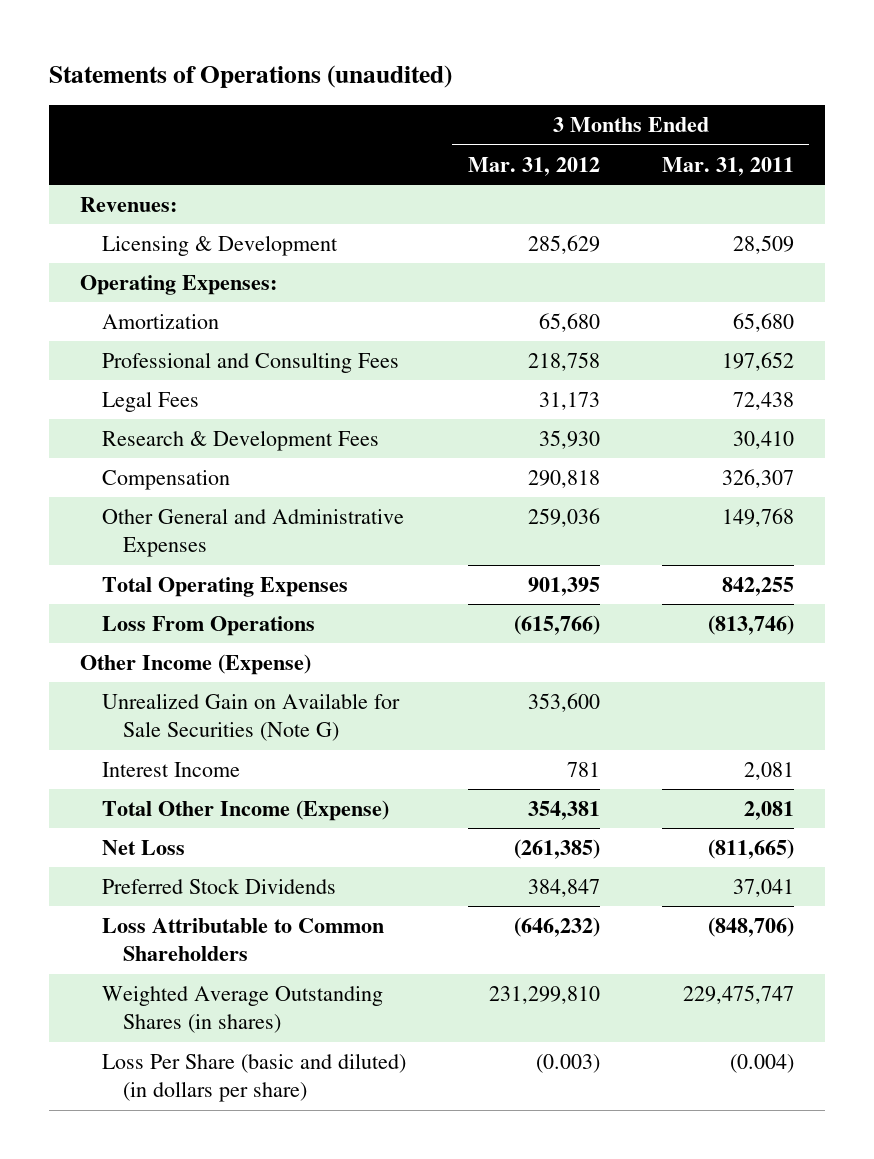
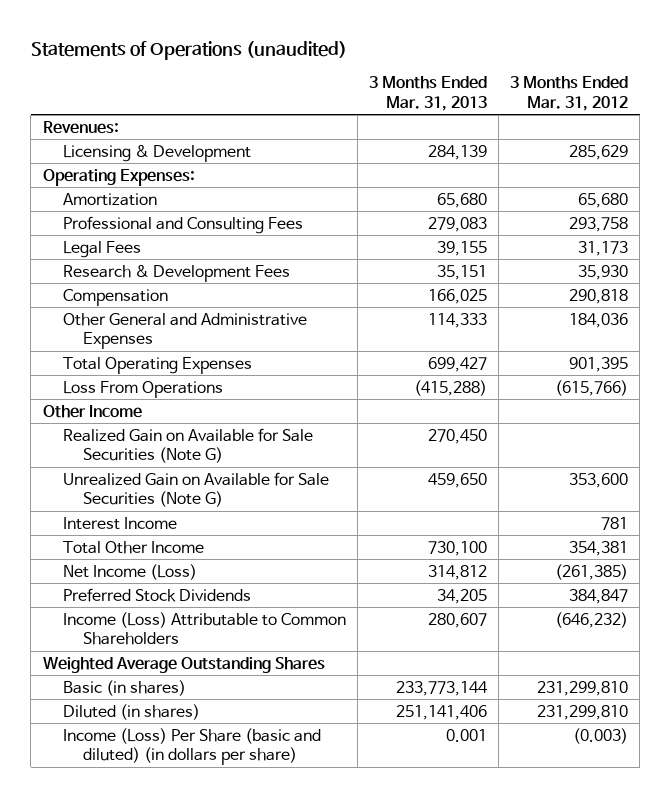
- | 3 Months Ended Mar. 31, 2012 | 3 Months Ended Mar. 31, 2011
+ | 3 Months Ended Mar. 31, 2013 | 3 Months Ended Mar. 31, 2012
- Professional and Consulting Fees | 218,758 | 197,652
+ Professional and Consulting Fees | 279,083 | 293,758
- Other General and Administrative Expenses | 259,036 | 149,768
+ Other General and Administrative Expenses | 114,333 | 184,036
- Other Income (Expense)
+ Other Income
+ Realized Gain on Available for Sale Securities (Note G) | 270,450 |
- Total Other Income (Expense) | 354,381 | 2,081
- Net Loss | (261,385) | (811,665)
+ Total Other Income | 730,100 | 354,381
+ Net Income (Loss) | 314,812 | (261,385)
- Loss Attributable to Common Shareholders | (646,232) | (848,706)
- Weighted Average Outstanding Shares (in shares) | 231,299,810 | 229,475,747
- Loss Per Share (basic and diluted) (in dollars per share) | (0.003) | (0.004)
+ Income (Loss) Attributable to Common Shareholders | 280,607 | (646,232)
+ Weighted Average Outstanding Shares
+ Basic (in shares) | 233,773,144 | 231,299,810
+ Diluted (in shares) | 251,141,406 | 231,299,810
+ Income (Loss) Per Share (basic and diluted) (in dollars per share) | 0.001 | (0.003)

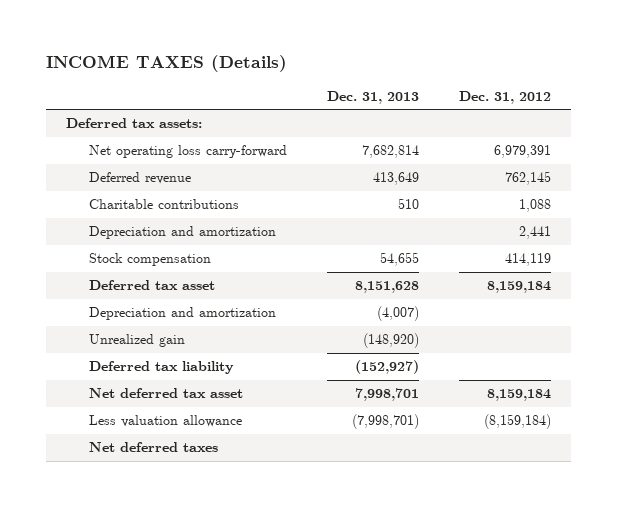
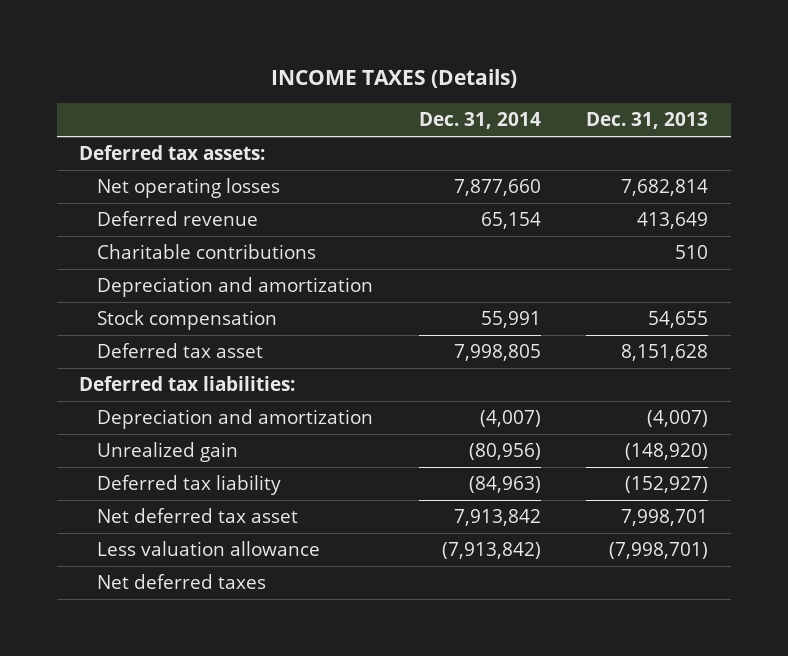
- | Dec. 31, 2013 | Dec. 31, 2012
+ | Dec. 31, 2014 | Dec. 31, 2013
- Net operating loss carry-forward | 7,682,814 | 6,979,391
+ Net operating losses | 7,877,660 | 7,682,814
+ Deferred tax liabilities:

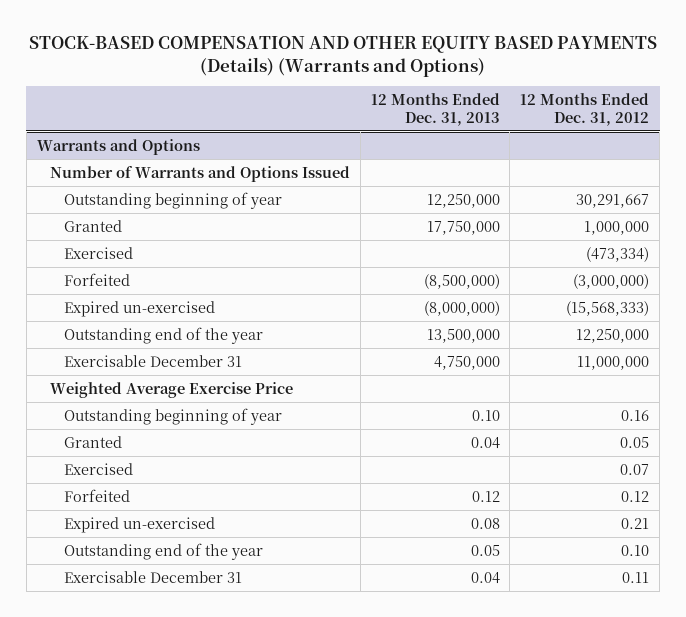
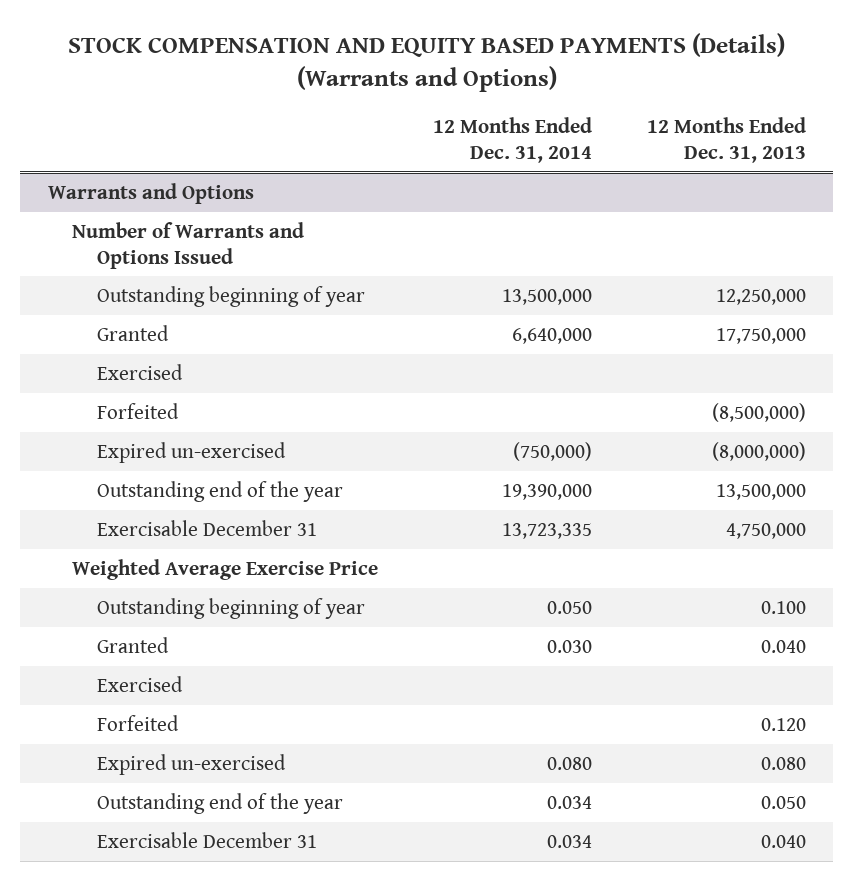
- STOCK-BASED COMPENSATION AND OTHER EQUITY BASED PAYMENTS (Details) (Warrants and Options)
+ STOCK COMPENSATION AND EQUITY BASED PAYMENTS (Details) (Warrants and Options)
- | 12 Months Ended Dec. 31, 2013 | 12 Months Ended Dec. 31, 2012
+ | 12 Months Ended Dec. 31, 2014 | 12 Months Ended Dec. 31, 2013
@ Warrants and Options
- Outstanding beginning of year | 0.10 | 0.16
- Granted | 0.04 | 0.05
+ Outstanding beginning of year | 0.050 | 0.100
+ Granted | 0.030 | 0.040
- Forfeited | 0.12 | 0.12
- Expired un-exercised | 0.08 | 0.21
- Outstanding end of the year | 0.05 | 0.10
- Exercisable December 31 | 0.04 | 0.11
+ Forfeited | | 0.120
+ Expired un-exercised | 0.080 | 0.080
+ Outstanding end of the year | 0.034 | 0.050
+ Exercisable December 31 | 0.034 | 0.040

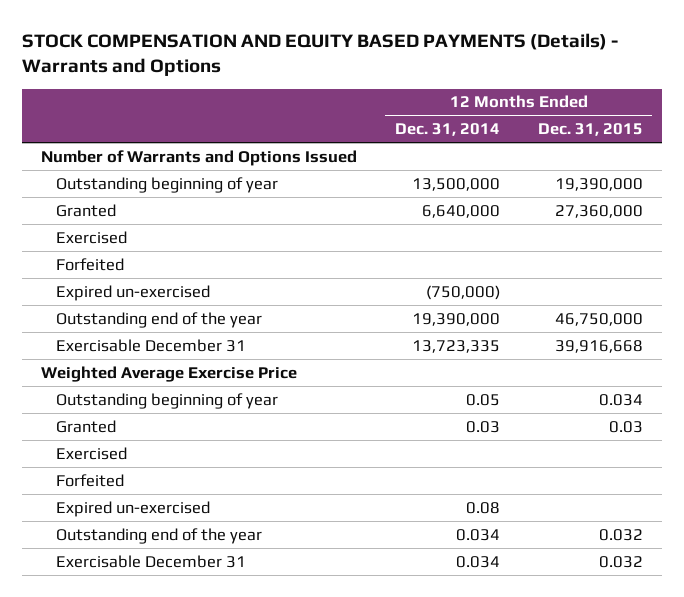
- STOCK COMPENSATION AND EQUITY BASED PAYMENTS (Details) (Warrants and Options)
+ STOCK COMPENSATION AND EQUITY BASED PAYMENTS (Details) - Warrants and Options
- | 12 Months Ended Dec. 31, 2014 | 12 Months Ended Dec. 31, 2013
+ | 12 Months Ended Dec. 31, 2014 | 12 Months Ended Dec. 31, 2015
- Warrants and Options
- Outstanding beginning of year | 0.050 | 0.100
- Granted | 0.030 | 0.040
+ Outstanding beginning of year | 0.05 | 0.034
+ Granted | 0.03 | 0.03
- Expired un-exercised | 0.080 | 0.080
+ Expired un-exercised | 0.08 |

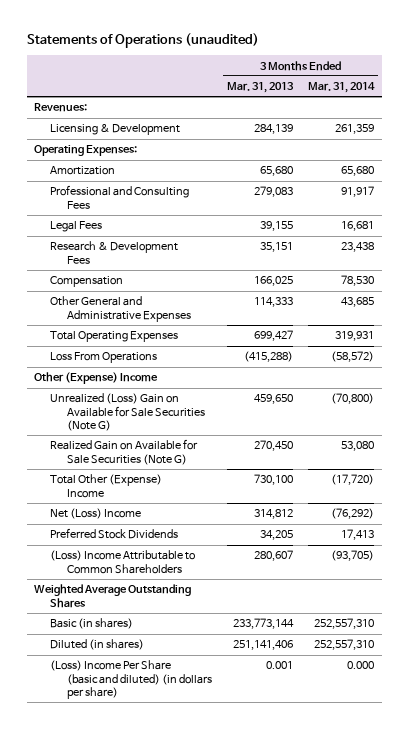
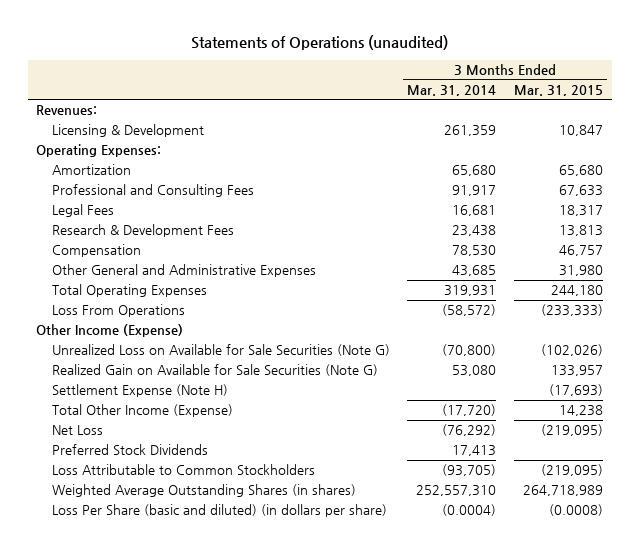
- | 3 Months Ended Mar. 31, 2013 | 3 Months Ended Mar. 31, 2014
+ | 3 Months Ended Mar. 31, 2014 | 3 Months Ended Mar. 31, 2015
- Other (Expense) Income
- Unrealized (Loss) Gain on Available for Sale Securities (Note G) | 459,650 | (70,800)
+ Other Income (Expense)
+ Unrealized Loss on Available for Sale Securities (Note G) | (70,800) | (102,026)
- Total Other (Expense) Income | 730,100 | (17,720)
- Net (Loss) Income | 314,812 | (76,292)
+ Settlement Expense (Note H) | | (17,693)
+ Total Other Income (Expense) | (17,720) | 14,238
+ Net Loss | (76,292) | (219,095)
- (Loss) Income Attributable to Common Shareholders | 280,607 | (93,705)
- Weighted Average Outstanding Shares
- Basic (in shares) | 233,773,144 | 252,557,310
- Diluted (in shares) | 251,141,406 | 252,557,310
- (Loss) Income Per Share (basic and diluted) (in dollars per share) | 0.001 | 0.000
+ Loss Attributable to Common Stockholders | (93,705) | (219,095)
+ Weighted Average Outstanding Shares (in shares) | 252,557,310 | 264,718,989
+ Loss Per Share (basic and diluted) (in dollars per share) | (0.0004) | (0.0008)

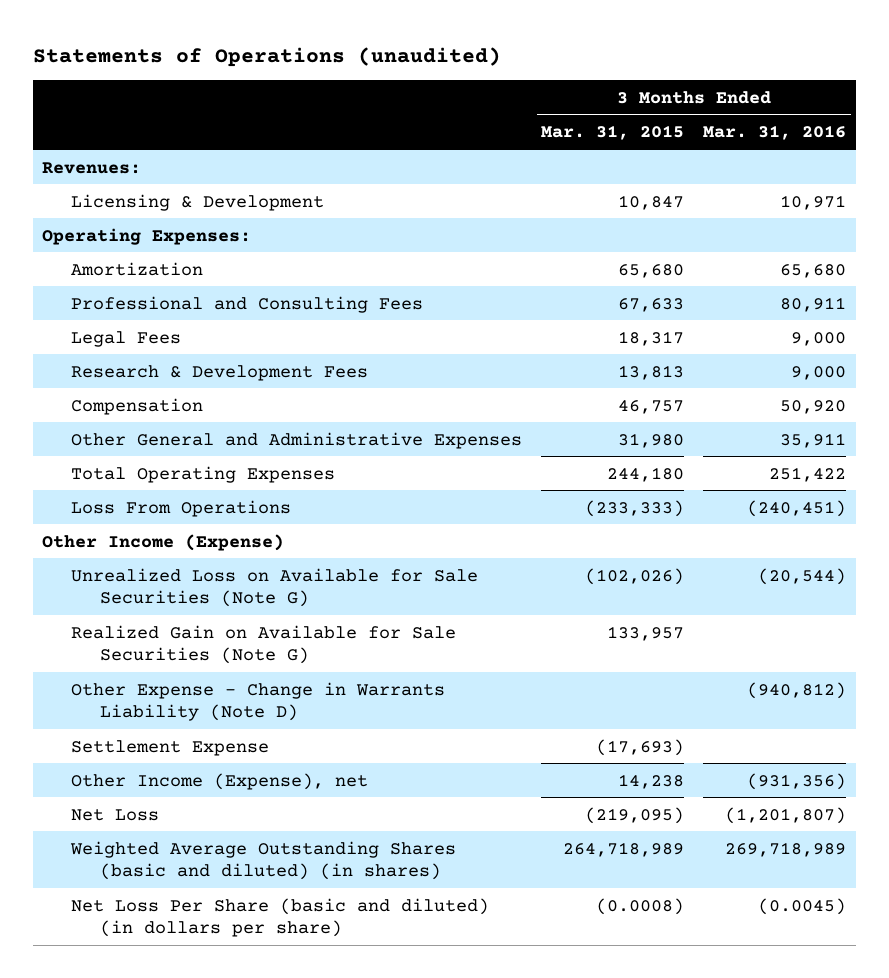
- | 3 Months Ended Mar. 31, 2014 | 3 Months Ended Mar. 31, 2015
+ | 3 Months Ended Mar. 31, 2015 | 3 Months Ended Mar. 31, 2016
- Settlement Expense (Note H) | | (17,693)
- Total Other Income (Expense) | (17,720) | 14,238
+ Other Expense - Change in Warrants Liability (Note D) | | (940,812)
+ Settlement Expense | (17,693) |
+ Other Income (Expense), net | 14,238 | (931,356)
- Preferred Stock Dividends | 17,413 |
- Loss Attributable to Common Stockholders | (93,705) | (219,095)
- Weighted Average Outstanding Shares (in shares) | 252,557,310 | 264,718,989
- Loss Per Share (basic and diluted) (in dollars per share) | (0.0004) | (0.0008)
+ Weighted Average Outstanding Shares (basic and diluted) (in shares) | 264,718,989 | 269,718,989
+ Net Loss Per Share (basic and diluted) (in dollars per share) | (0.0008) | (0.0045)

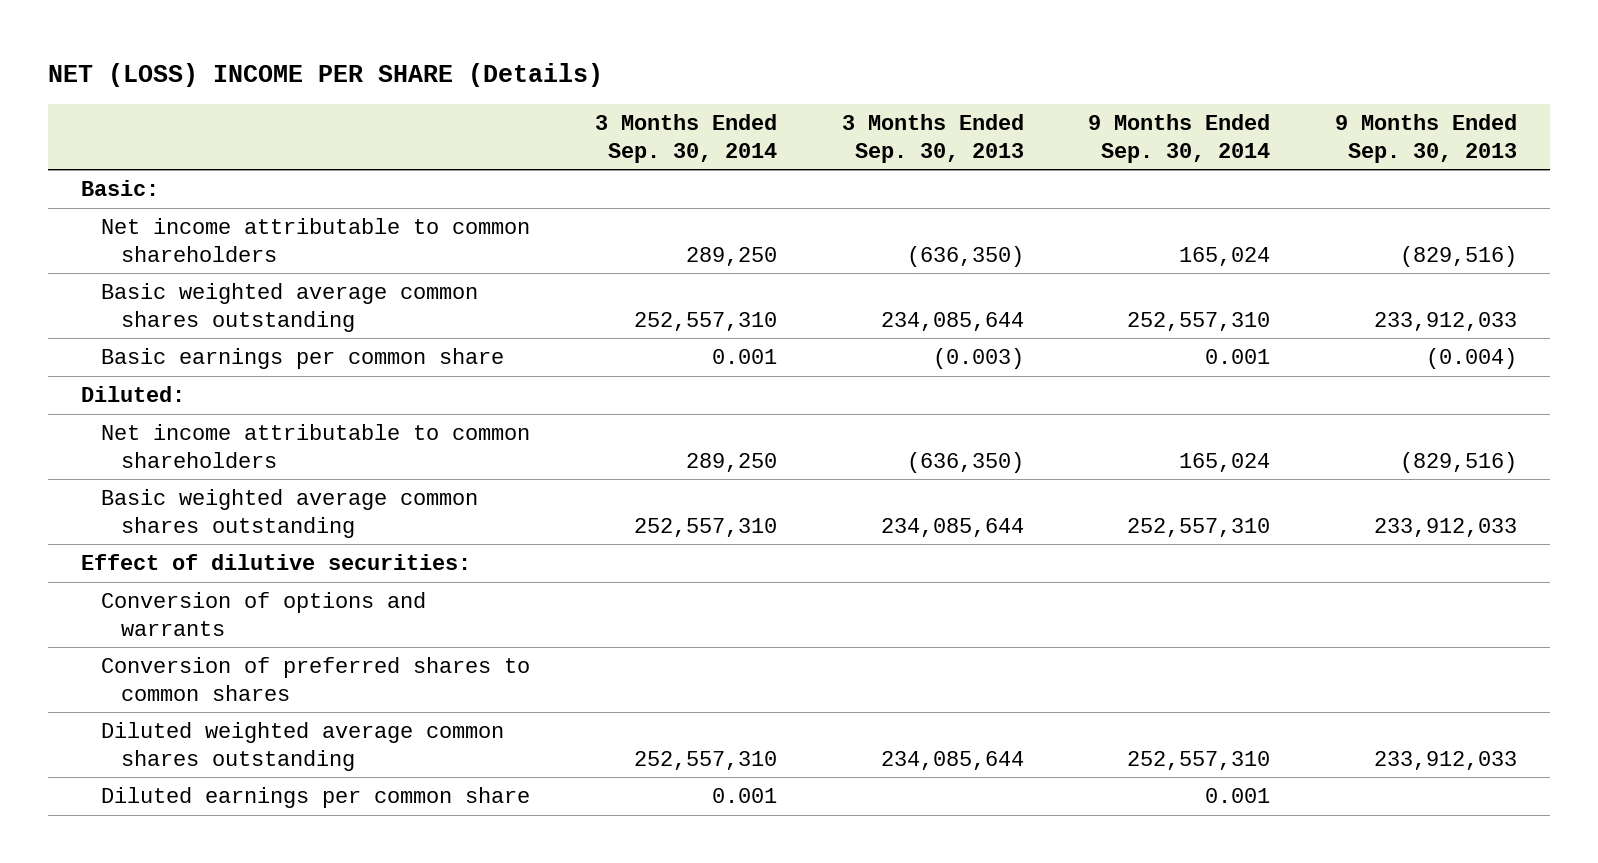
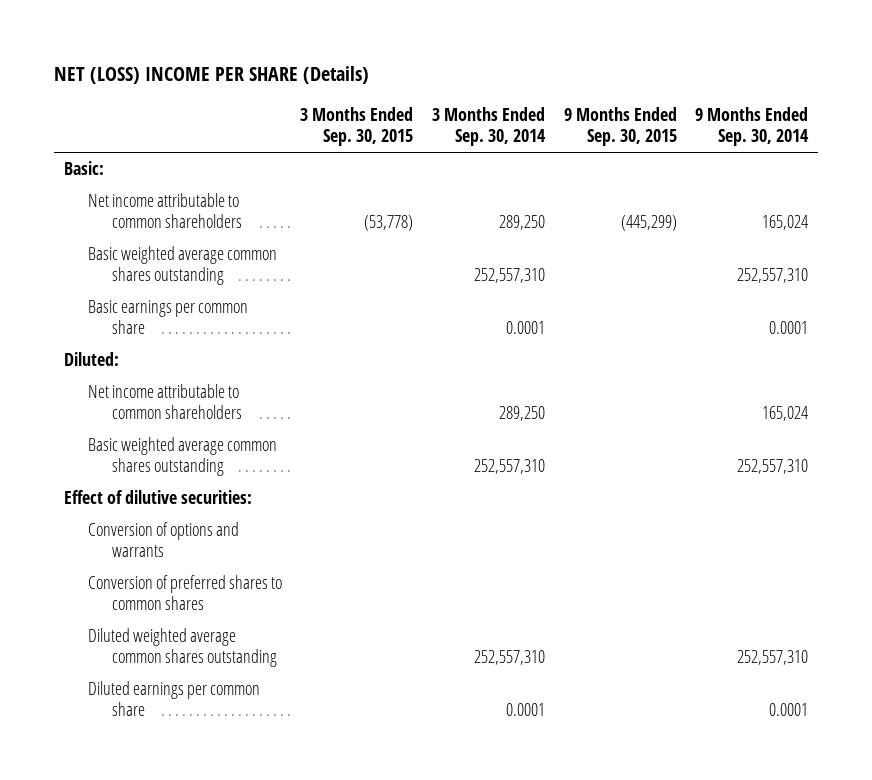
- | 3 Months Ended Sep. 30, 2014 | 3 Months Ended Sep. 30, 2013 | 9 Months Ended Sep. 30, 2014 | 9 Months Ended Sep. 30, 2013
+ | 3 Months Ended Sep. 30, 2015 | 3 Months Ended Sep. 30, 2014 | 9 Months Ended Sep. 30, 2015 | 9 Months Ended Sep. 30, 2014
- Basic earnings per common share | 0.001 | (0.003) | 0.001 | (0.004)
+ Basic earnings per common share | | 0.0001 | | 0.0001
- Diluted earnings per common share | 0.001 | | 0.001 |
+ Diluted earnings per common share | | 0.0001 | | 0.0001

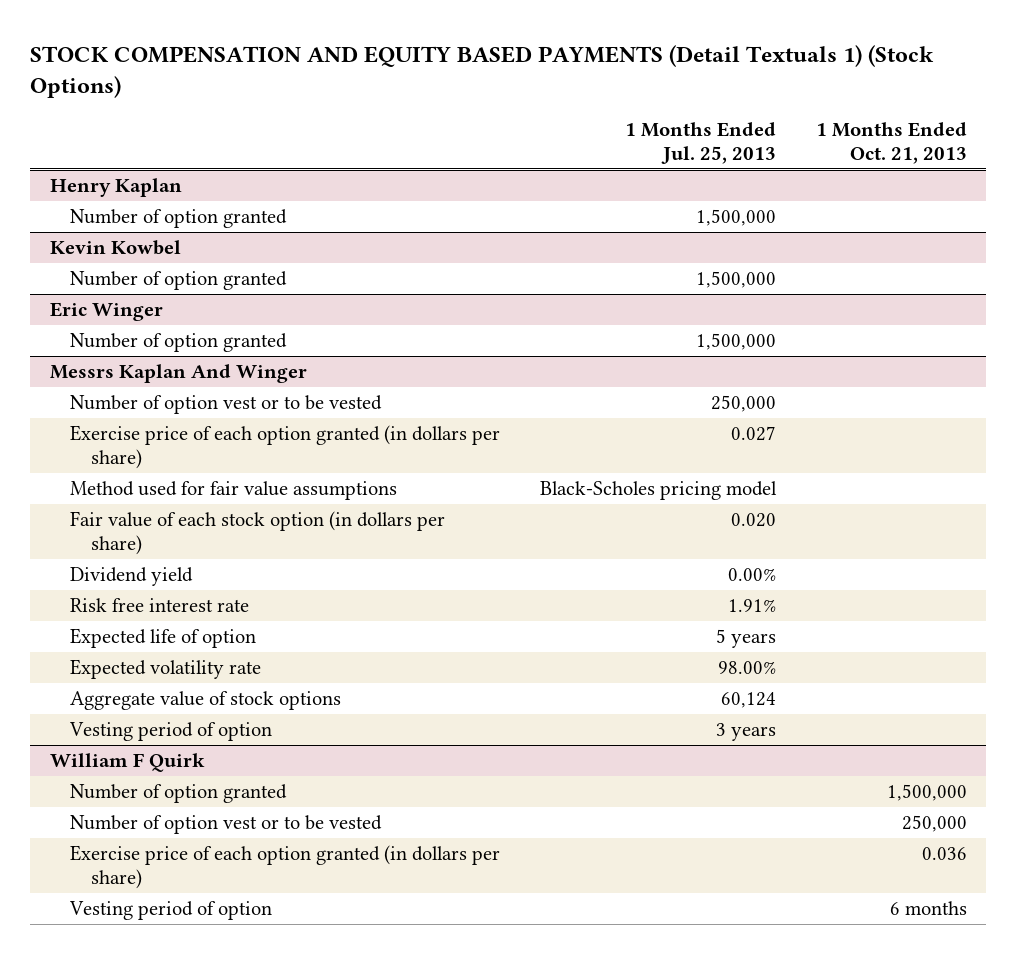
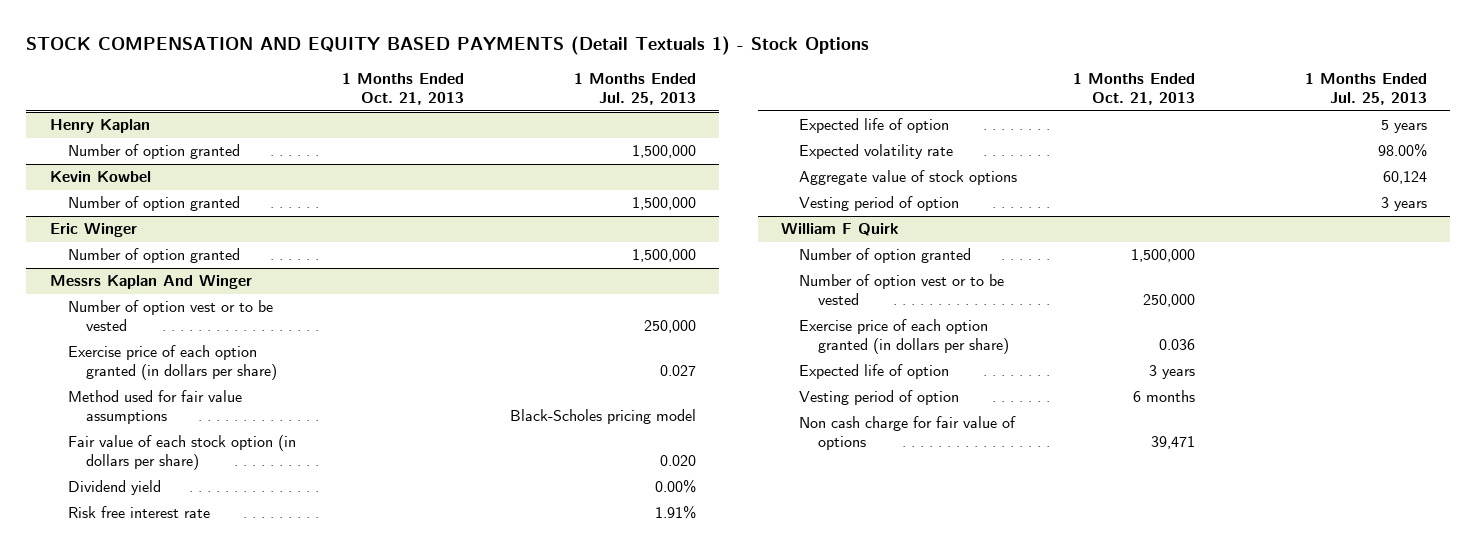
- STOCK COMPENSATION AND EQUITY BASED PAYMENTS (Detail Textuals 1) (Stock Options)
+ STOCK COMPENSATION AND EQUITY BASED PAYMENTS (Detail Textuals 1) - Stock Options
- | 1 Months Ended Jul. 25, 2013 | 1 Months Ended Oct. 21, 2013
+ | 1 Months Ended Oct. 21, 2013 | 1 Months Ended Jul. 25, 2013
@ William F Quirk
+ Expected life of option | 3 years |
+ Non cash charge for fair value of options | 39,471 |

